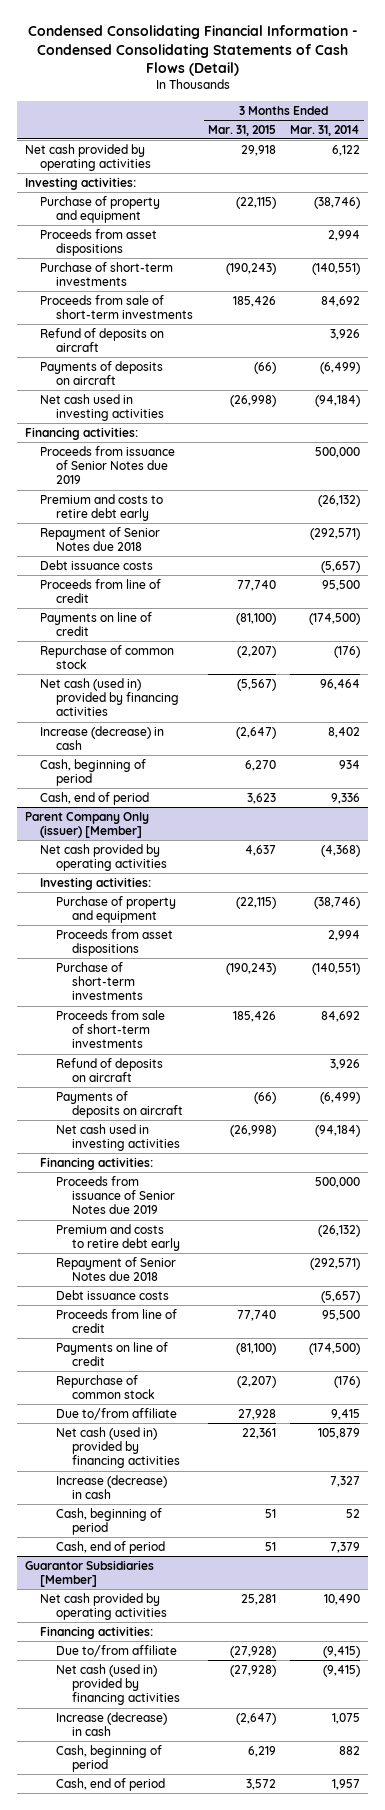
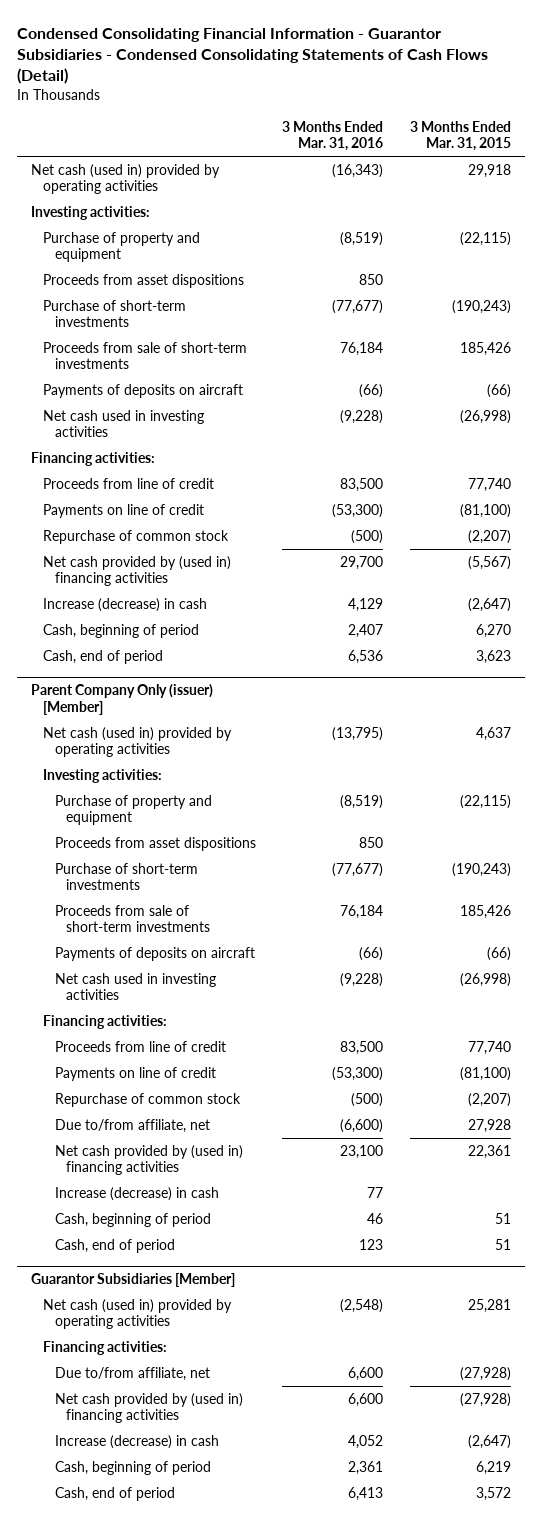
- Condensed Consolidating Financial Information - Condensed Consolidating Statements of Cash Flows (Detail)
+ Condensed Consolidating Financial Information - Guarantor Subsidiaries - Condensed Consolidating Statements of Cash Flows (Detail)
- | 3 Months Ended Mar. 31, 2015 | 3 Months Ended Mar. 31, 2014
+ | 3 Months Ended Mar. 31, 2016 | 3 Months Ended Mar. 31, 2015
- Net cash provided by operating activities | 29,918 | 6,122
+ Net cash (used in) provided by operating activities | (16,343) | 29,918
- Refund of deposits on aircraft | | 3,926
- Proceeds from issuance of Senior Notes due 2019 | | 500,000
- Premium and costs to retire debt early | | (26,132)
- Repayment of Senior Notes due 2018 | | (292,571)
- Debt issuance costs | | (5,657)
- Net cash (used in) provided by financing activities | (5,567) | 96,464
+ Net cash provided by (used in) financing activities | 29,700 | (5,567)
@ Parent Company Only (issuer) [Member]
- Net cash provided by operating activities | 4,637 | (4,368)
+ Net cash (used in) provided by operating activities | (13,795) | 4,637
- Refund of deposits on aircraft | | 3,926
- Proceeds from issuance of Senior Notes due 2019 | | 500,000
- Premium and costs to retire debt early | | (26,132)
- Repayment of Senior Notes due 2018 | | (292,571)
- Debt issuance costs | | (5,657)
- Due to/from affiliate | 27,928 | 9,415
- Net cash (used in) provided by financing activities | 22,361 | 105,879
+ Due to/from affiliate, net | (6,600) | 27,928
+ Net cash provided by (used in) financing activities | 23,100 | 22,361
@ Guarantor Subsidiaries [Member]
- Net cash provided by operating activities | 25,281 | 10,490
+ Net cash (used in) provided by operating activities | (2,548) | 25,281
- Due to/from affiliate | (27,928) | (9,415)
- Net cash (used in) provided by financing activities | (27,928) | (9,415)
+ Due to/from affiliate, net | 6,600 | (27,928)
+ Net cash provided by (used in) financing activities | 6,600 | (27,928)

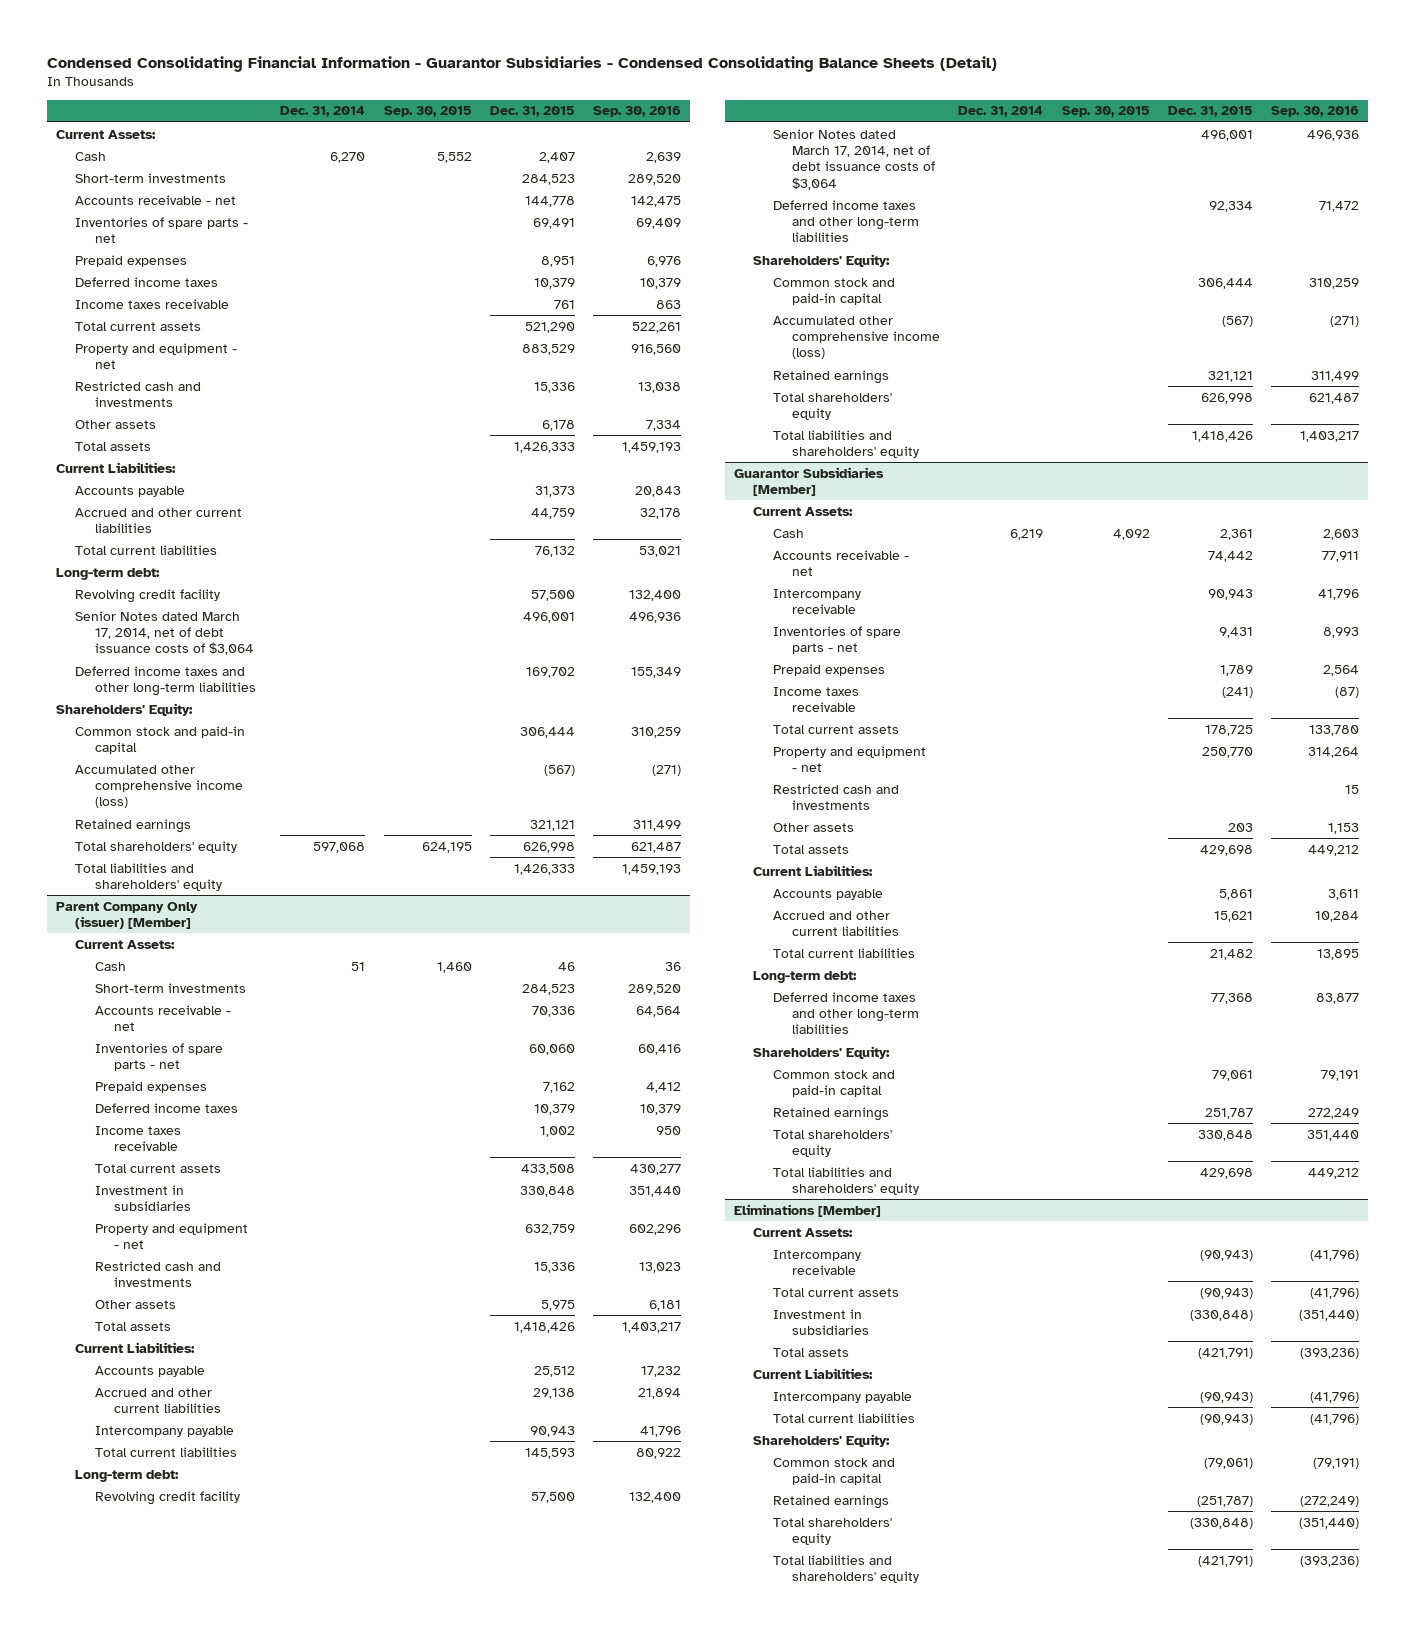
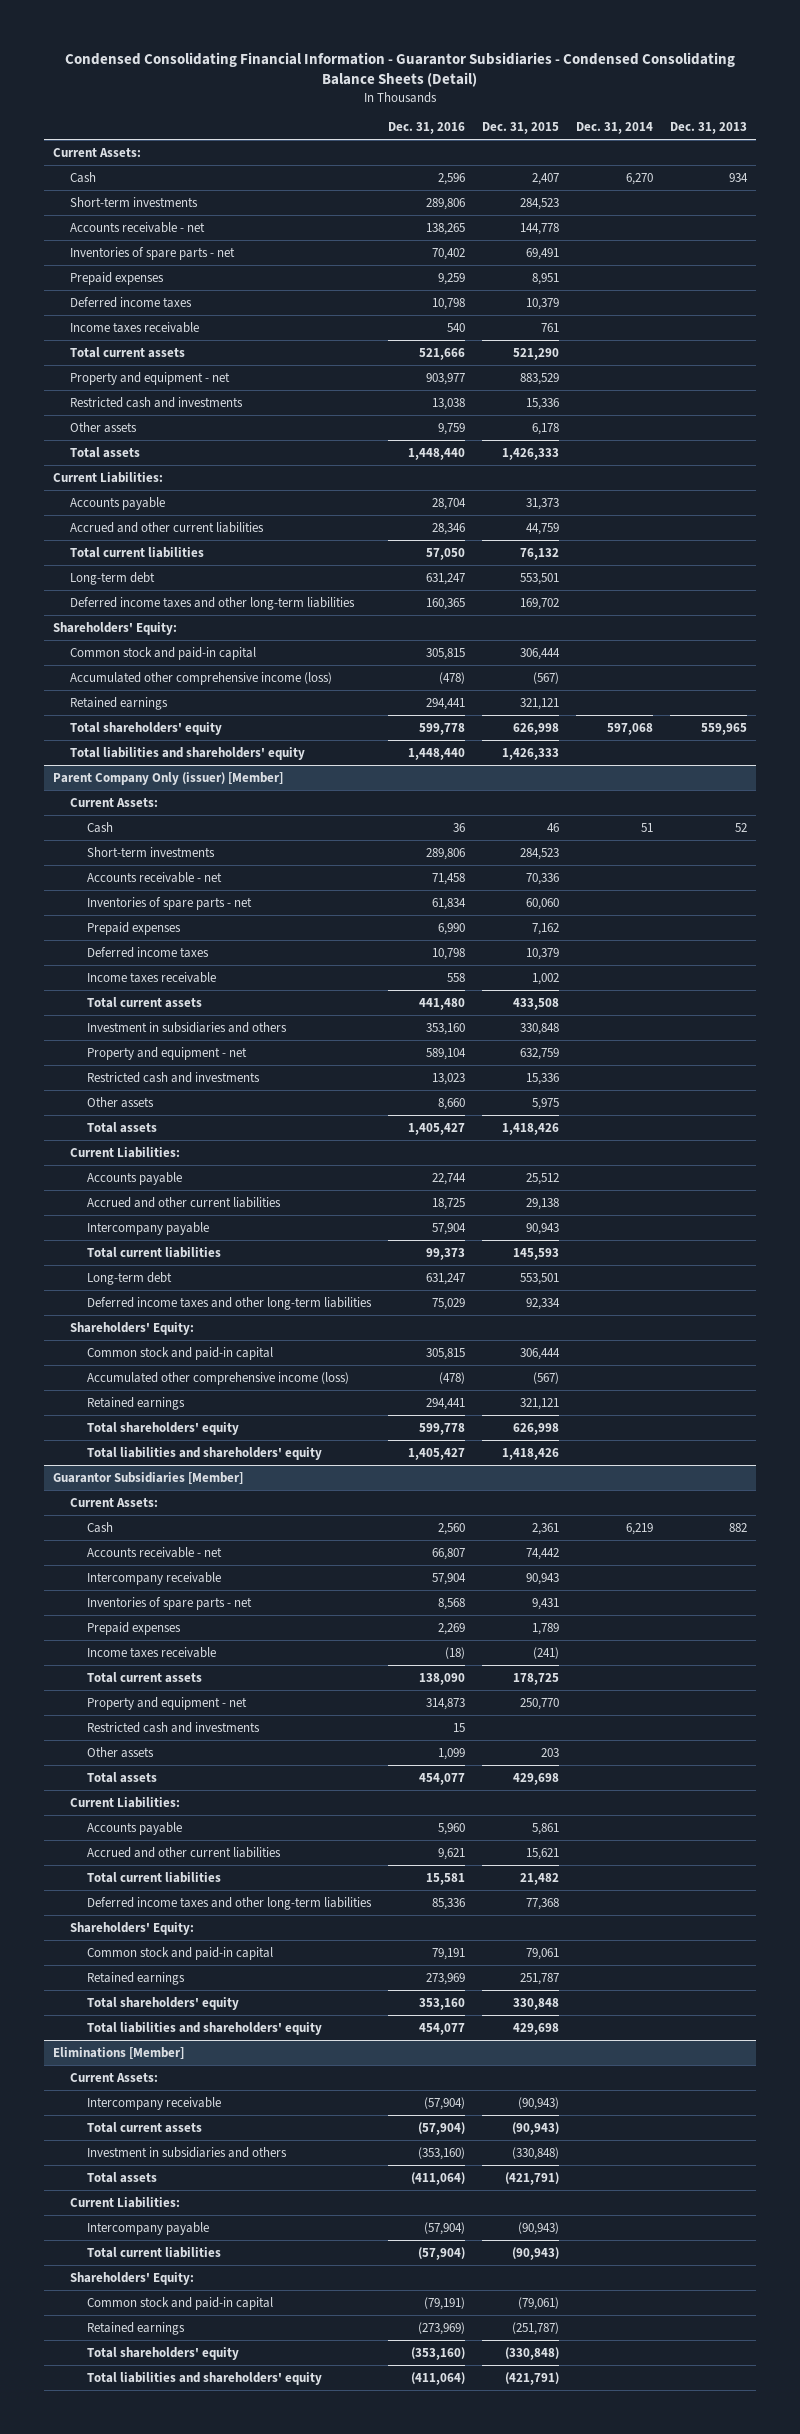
- | Dec. 31, 2014 | Sep. 30, 2015 | Dec. 31, 2015 | Sep. 30, 2016
+ | Dec. 31, 2016 | Dec. 31, 2015 | Dec. 31, 2014 | Dec. 31, 2013
- Long-term debt:
- Revolving credit facility | | | 57,500 | 132,400
- Senior Notes dated March 17, 2014, net of debt issuance costs of $3,064 | | | 496,001 | 496,936
+ Long-term debt | 631,247 | 553,501 | |
@ Parent Company Only (issuer) [Member]
- Investment in subsidiaries | | | 330,848 | 351,440
+ Investment in subsidiaries and others | 353,160 | 330,848 | |
- Long-term debt:
- Revolving credit facility | | | 57,500 | 132,400
- Senior Notes dated March 17, 2014, net of debt issuance costs of $3,064 | | | 496,001 | 496,936
+ Long-term debt | 631,247 | 553,501 | |
@ Guarantor Subsidiaries [Member]
- Long-term debt:
@ Eliminations [Member]
- Investment in subsidiaries | | | (330,848) | (351,440)
+ Investment in subsidiaries and others | (353,160) | (330,848) | |

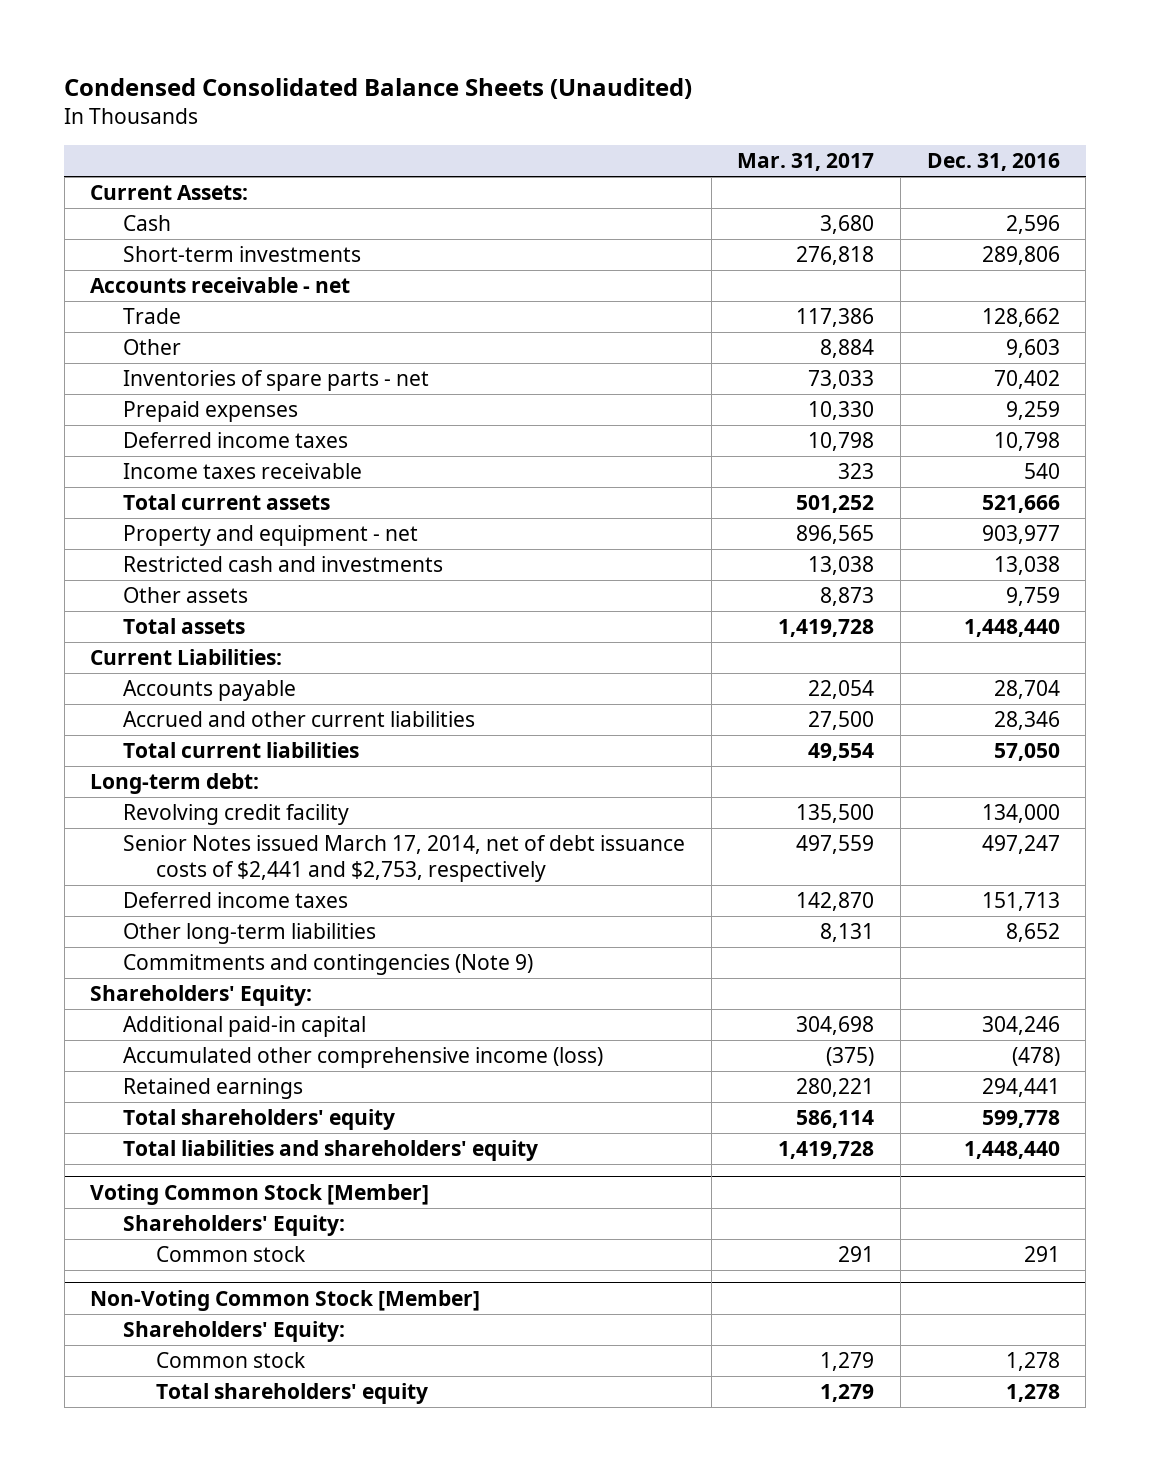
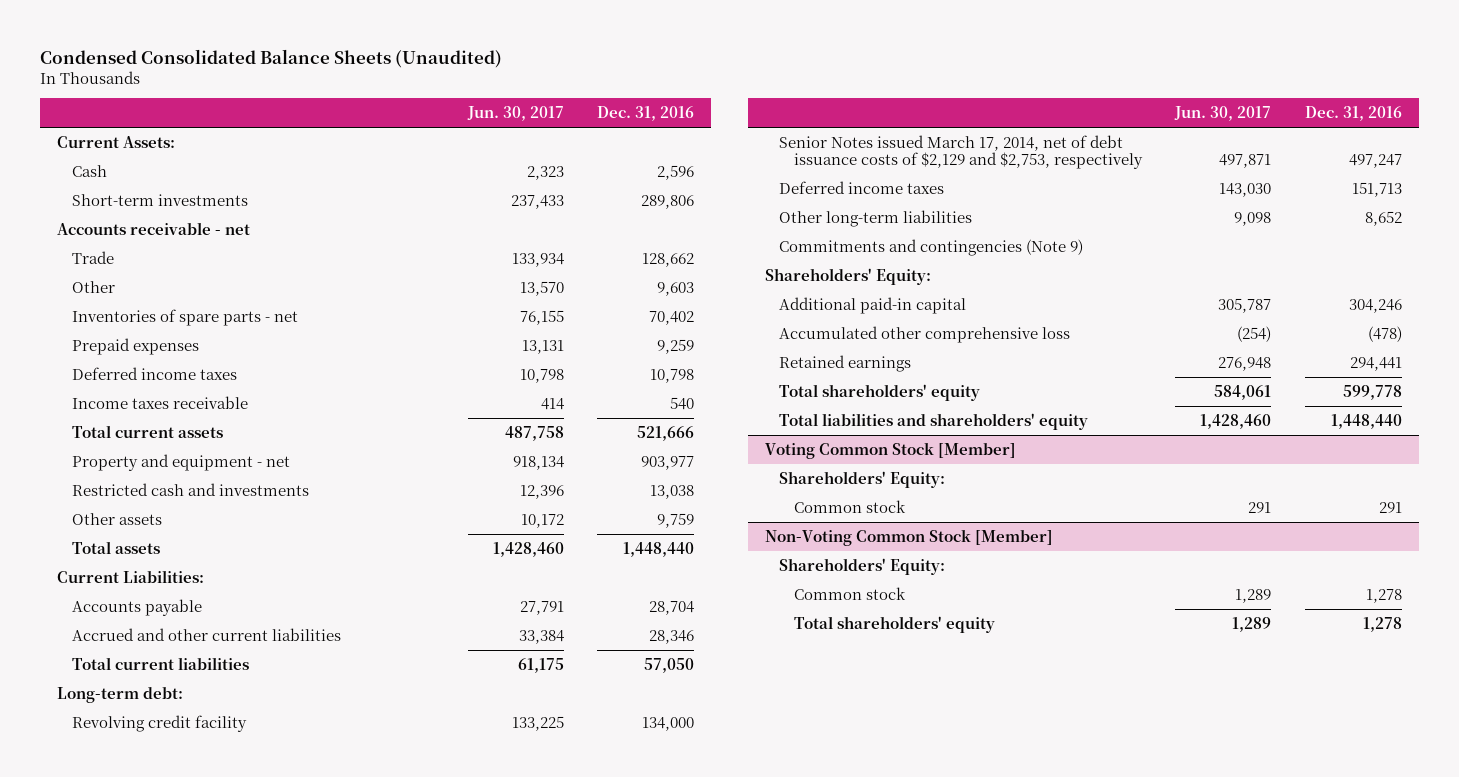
- | Mar. 31, 2017 | Dec. 31, 2016
+ | Jun. 30, 2017 | Dec. 31, 2016
- Senior Notes issued March 17, 2014, net of debt issuance costs of $2,441 and $2,753, respectively | 497,559 | 497,247
+ Senior Notes issued March 17, 2014, net of debt issuance costs of $2,129 and $2,753, respectively | 497,871 | 497,247
- Accumulated other comprehensive income (loss) | (375) | (478)
+ Accumulated other comprehensive loss | (254) | (478)

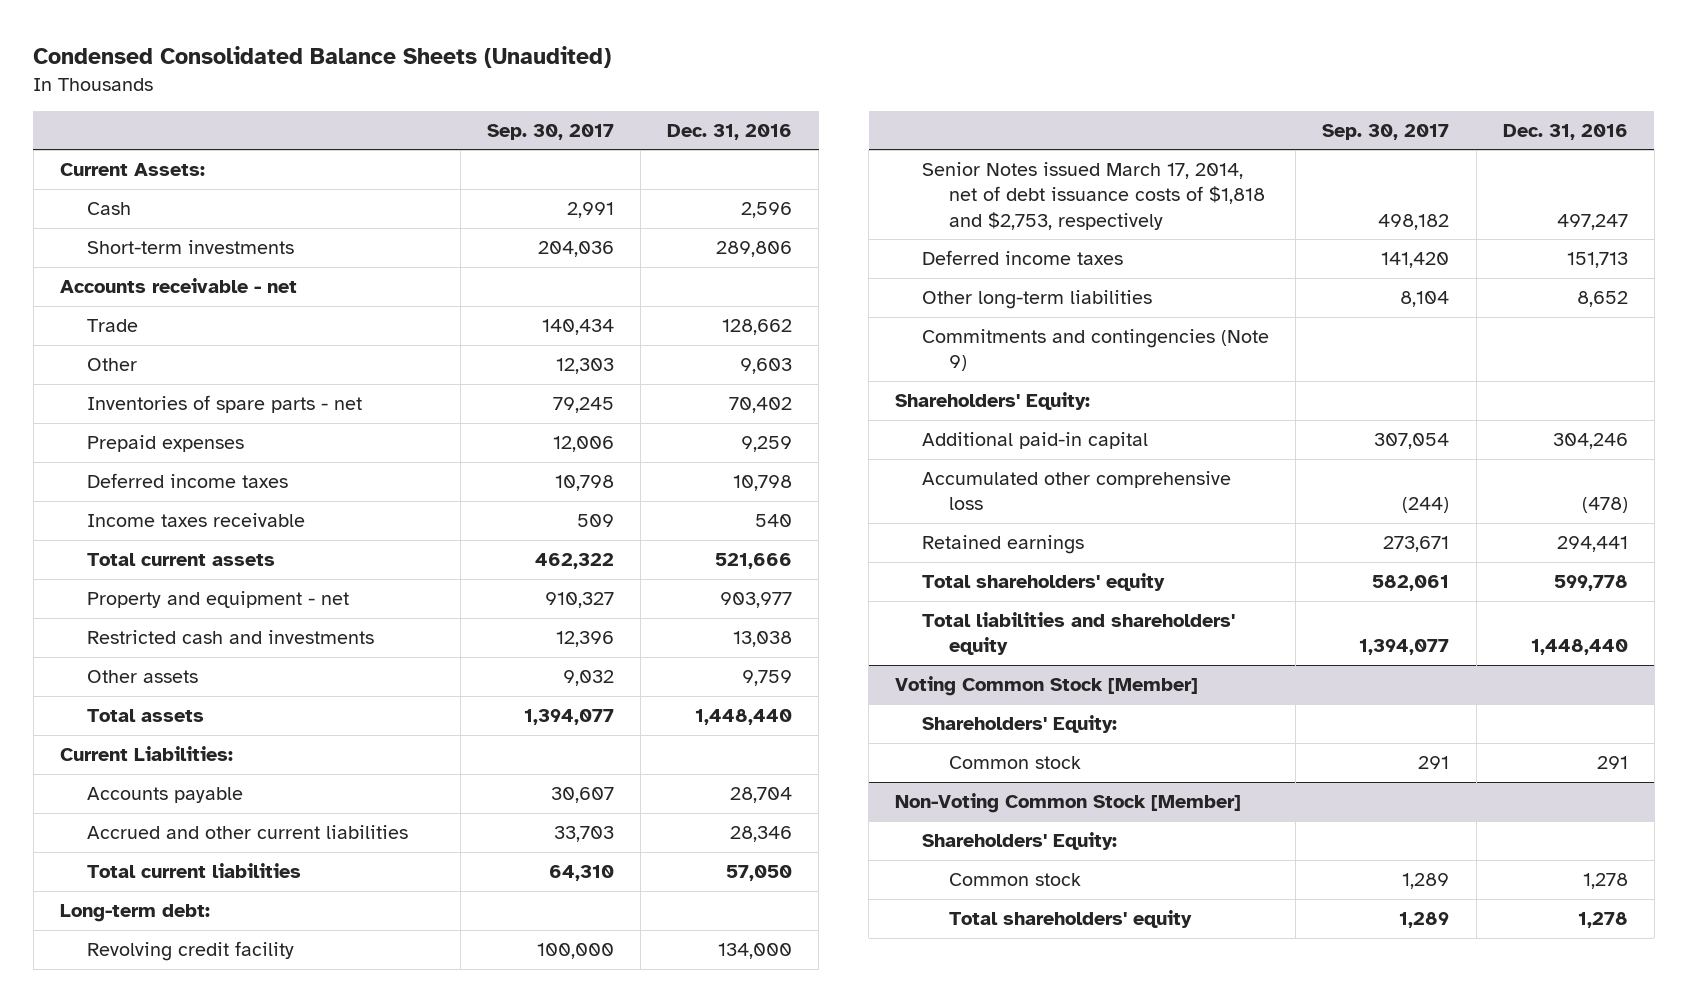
- | Jun. 30, 2017 | Dec. 31, 2016
+ | Sep. 30, 2017 | Dec. 31, 2016
- Senior Notes issued March 17, 2014, net of debt issuance costs of $2,129 and $2,753, respectively | 497,871 | 497,247
+ Senior Notes issued March 17, 2014, net of debt issuance costs of $1,818 and $2,753, respectively | 498,182 | 497,247

